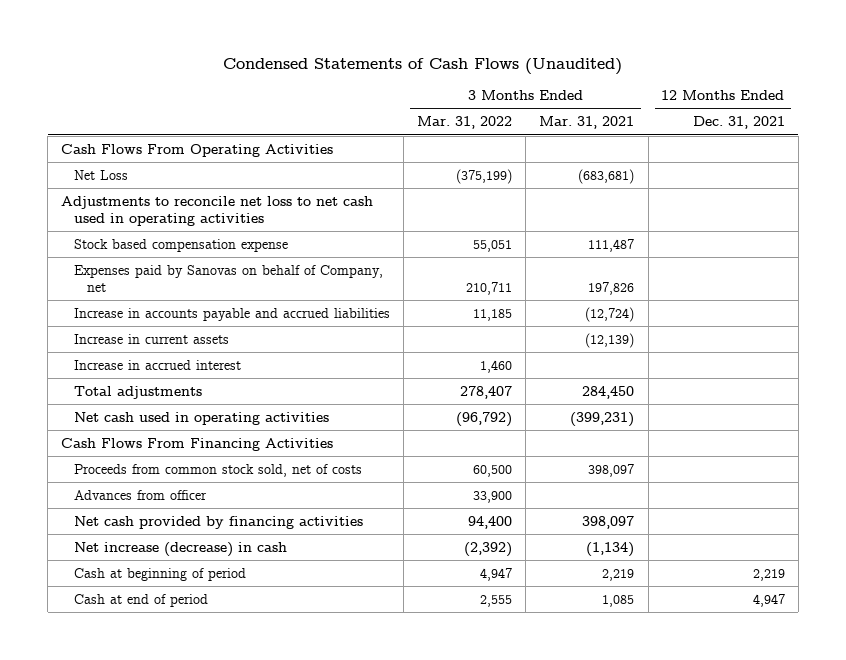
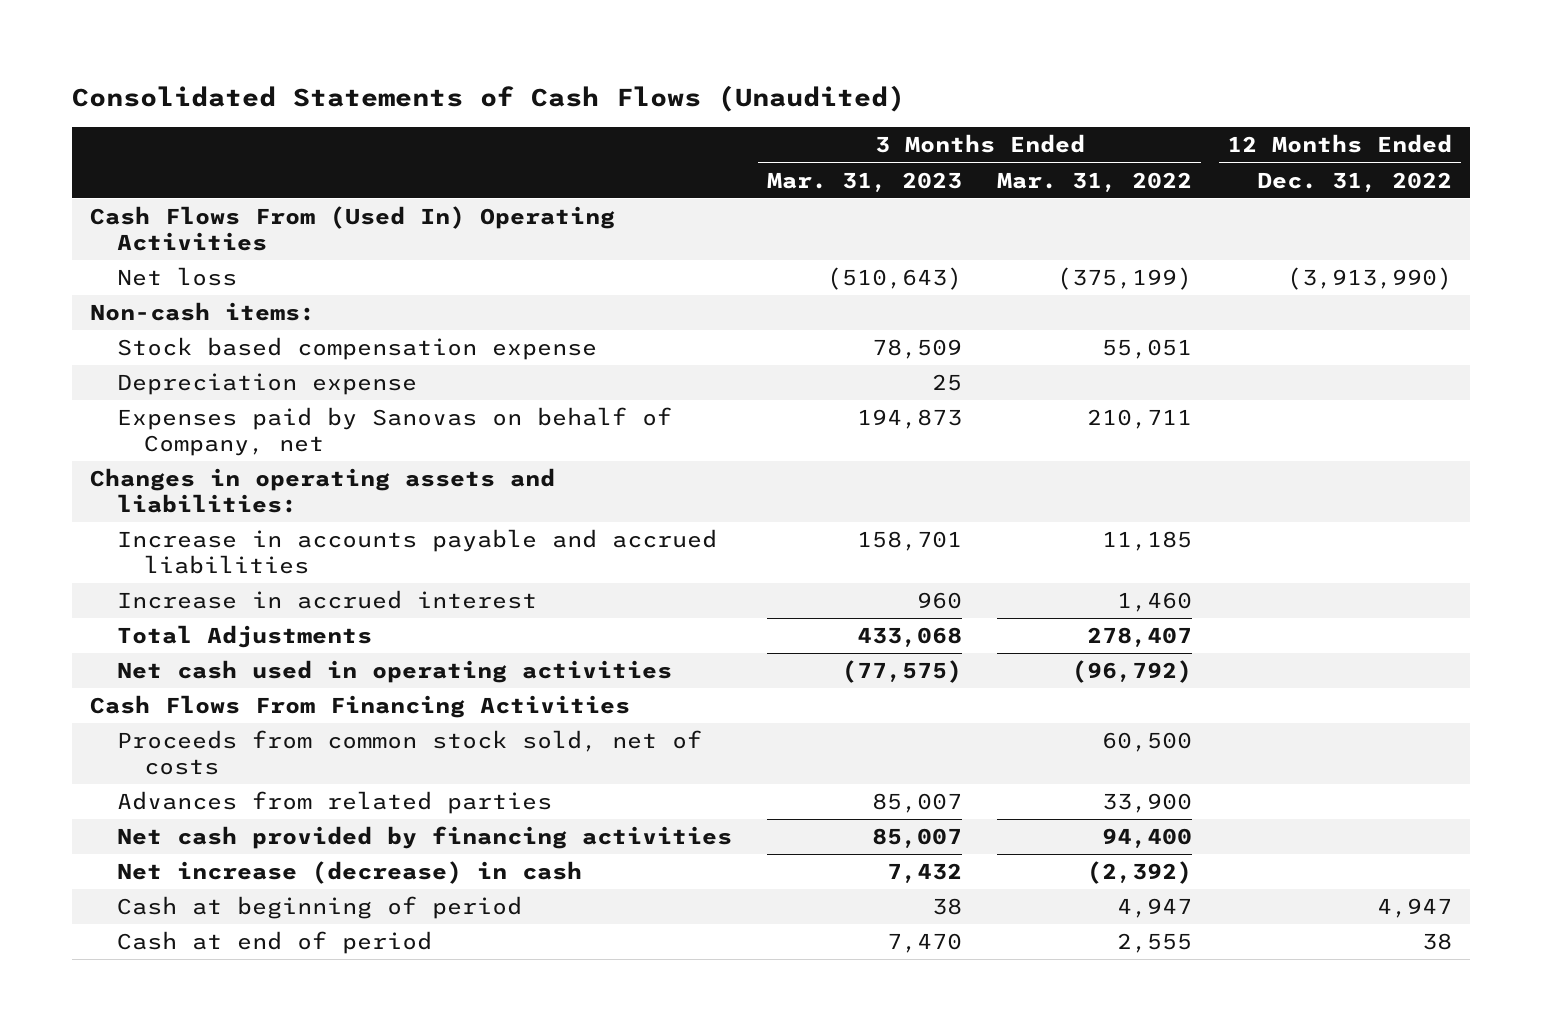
- Condensed Statements of Cash Flows (Unaudited)
+ Consolidated Statements of Cash Flows (Unaudited)
- | 3 Months Ended Mar. 31, 2022 | 3 Months Ended Mar. 31, 2021 | 12 Months Ended Dec. 31, 2021
+ | 3 Months Ended Mar. 31, 2023 | 3 Months Ended Mar. 31, 2022 | 12 Months Ended Dec. 31, 2022
- Cash Flows From Operating Activities
- Net Loss | (375,199) | (683,681) |
- Adjustments to reconcile net loss to net cash used in operating activities
+ Cash Flows From (Used In) Operating Activities
+ Net loss | (510,643) | (375,199) | (3,913,990)
+ Non-cash items:
+ Depreciation expense | 25 | |
+ Changes in operating assets and liabilities:
- Increase in current assets | | (12,139) |
- Total adjustments | 278,407 | 284,450 |
+ Total Adjustments | 433,068 | 278,407 |
- Advances from officer | 33,900 | |
+ Advances from related parties | 85,007 | 33,900 |

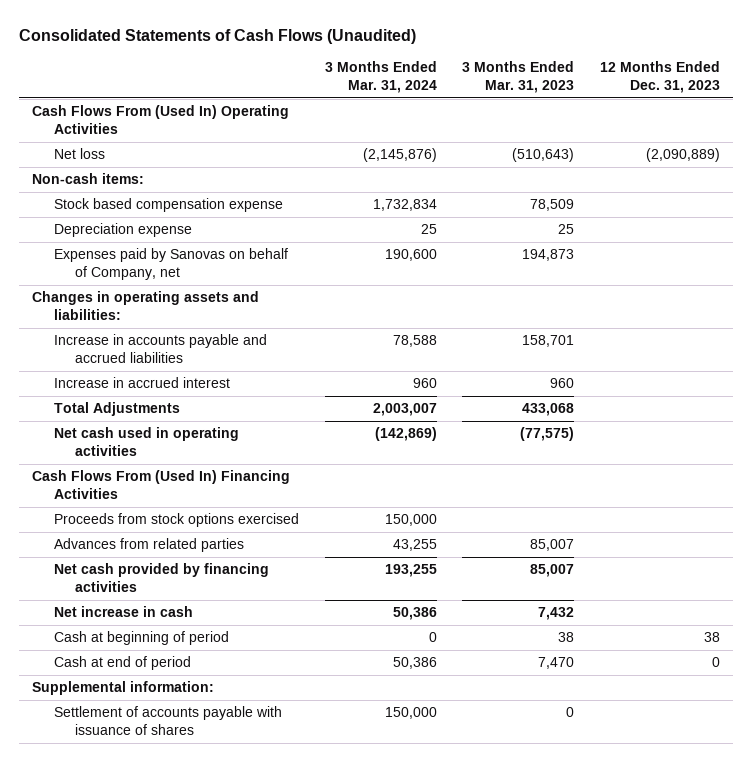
- | 3 Months Ended Mar. 31, 2023 | 3 Months Ended Mar. 31, 2022 | 12 Months Ended Dec. 31, 2022
+ | 3 Months Ended Mar. 31, 2024 | 3 Months Ended Mar. 31, 2023 | 12 Months Ended Dec. 31, 2023
- Cash Flows From Financing Activities
- Proceeds from common stock sold, net of costs | | 60,500 |
+ Cash Flows From (Used In) Financing Activities
+ Proceeds from stock options exercised | 150,000 | |
- Net increase (decrease) in cash | 7,432 | (2,392) |
+ Net increase in cash | 50,386 | 7,432 |
+ Supplemental information:
+ Settlement of accounts payable with issuance of shares | 150,000 | 0 |

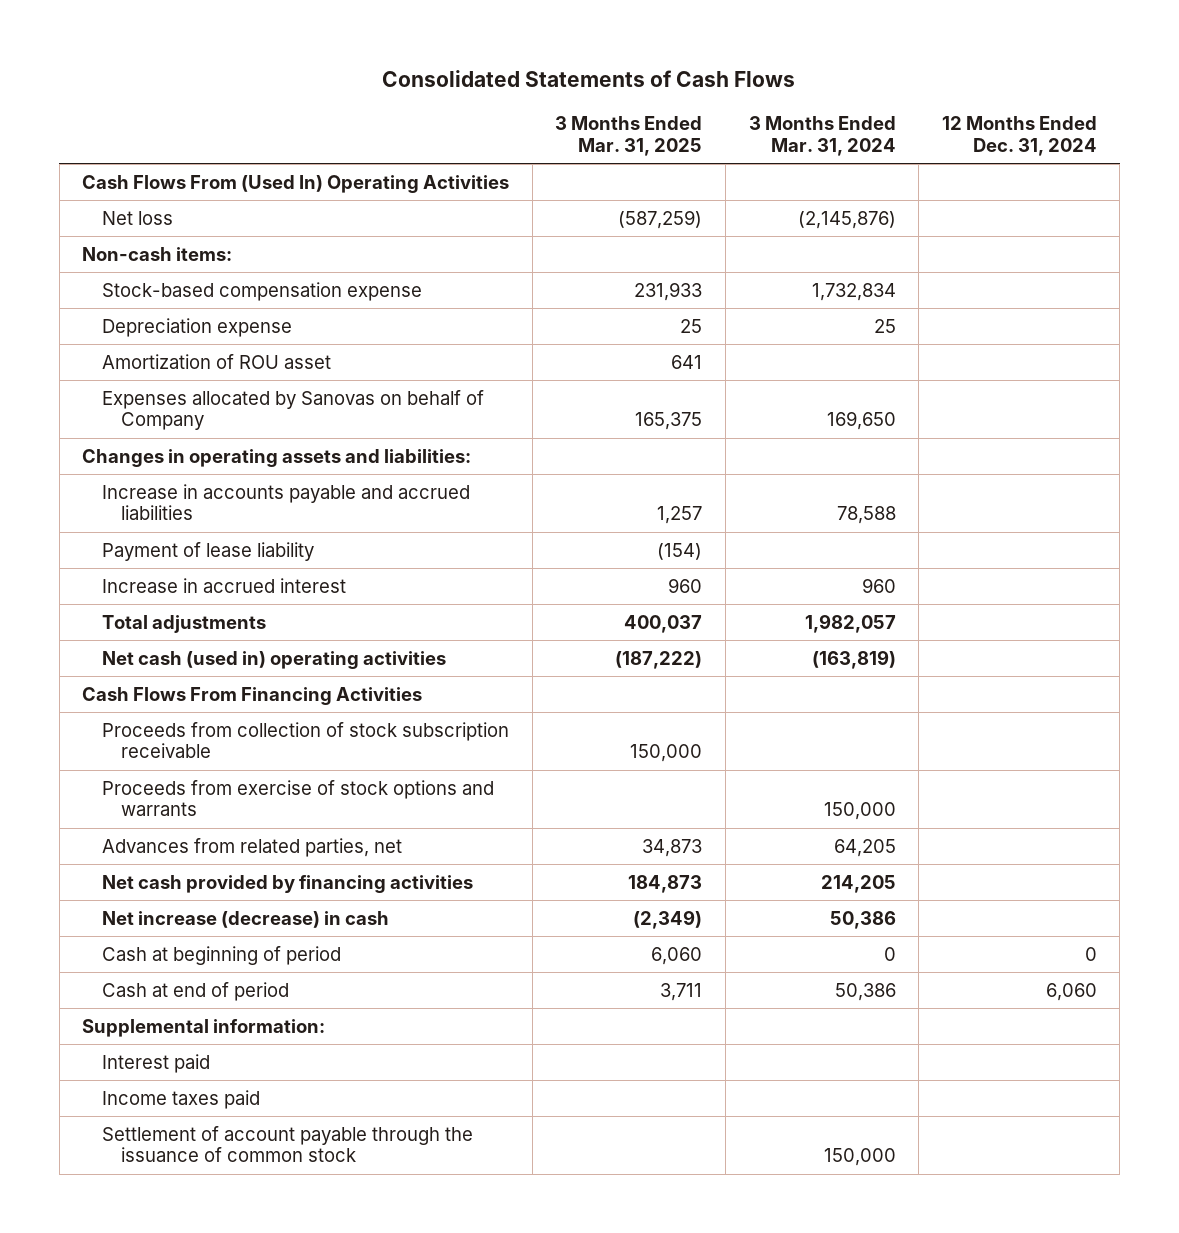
- Consolidated Statements of Cash Flows (Unaudited)
+ Consolidated Statements of Cash Flows
- | 3 Months Ended Mar. 31, 2024 | 3 Months Ended Mar. 31, 2023 | 12 Months Ended Dec. 31, 2023
+ | 3 Months Ended Mar. 31, 2025 | 3 Months Ended Mar. 31, 2024 | 12 Months Ended Dec. 31, 2024
- Stock based compensation expense | 1,732,834 | 78,509 |
+ Stock-based compensation expense | 231,933 | 1,732,834 |
- Expenses paid by Sanovas on behalf of Company, net | 190,600 | 194,873 |
+ Amortization of ROU asset | 641 | |
+ Expenses allocated by Sanovas on behalf of Company | 165,375 | 169,650 |
+ Payment of lease liability | (154) | |
- Total Adjustments | 2,003,007 | 433,068 |
- Net cash used in operating activities | (142,869) | (77,575) |
- Cash Flows From (Used In) Financing Activities
- Proceeds from stock options exercised | 150,000 | |
- Advances from related parties | 43,255 | 85,007 |
- Net cash provided by financing activities | 193,255 | 85,007 |
- Net increase in cash | 50,386 | 7,432 |
+ Total adjustments | 400,037 | 1,982,057 |
+ Net cash (used in) operating activities | (187,222) | (163,819) |
+ Cash Flows From Financing Activities
+ Proceeds from collection of stock subscription receivable | 150,000 | |
+ Proceeds from exercise of stock options and warrants | | 150,000 |
+ Advances from related parties, net | 34,873 | 64,205 |
+ Net cash provided by financing activities | 184,873 | 214,205 |
+ Net increase (decrease) in cash | (2,349) | 50,386 |
- Settlement of accounts payable with issuance of shares | 150,000 | 0 |
+ Interest paid
+ Income taxes paid
+ Settlement of account payable through the issuance of common stock | | 150,000 |

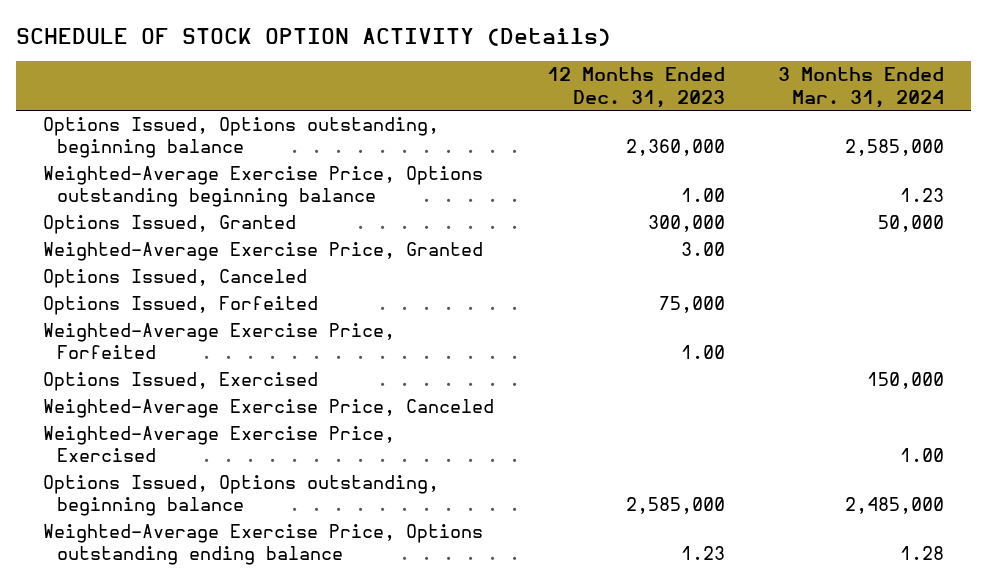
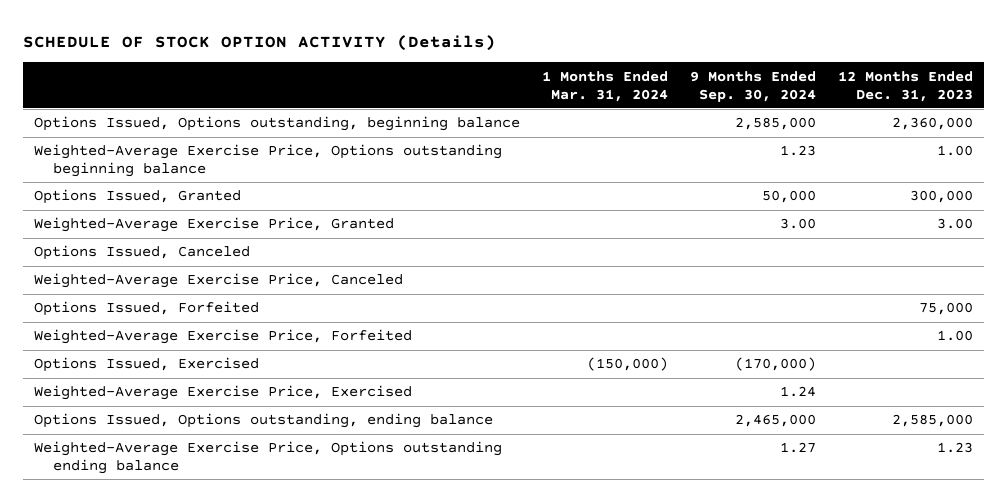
- | 12 Months Ended Dec. 31, 2023 | 3 Months Ended Mar. 31, 2024
+ | 1 Months Ended Mar. 31, 2024 | 9 Months Ended Sep. 30, 2024 | 12 Months Ended Dec. 31, 2023
moved up: Weighted-Average Exercise Price, Canceled
- Options Issued, Options outstanding, beginning balance | 2,585,000 | 2,485,000
+ Options Issued, Options outstanding, ending balance | | 2,465,000 | 2,585,000

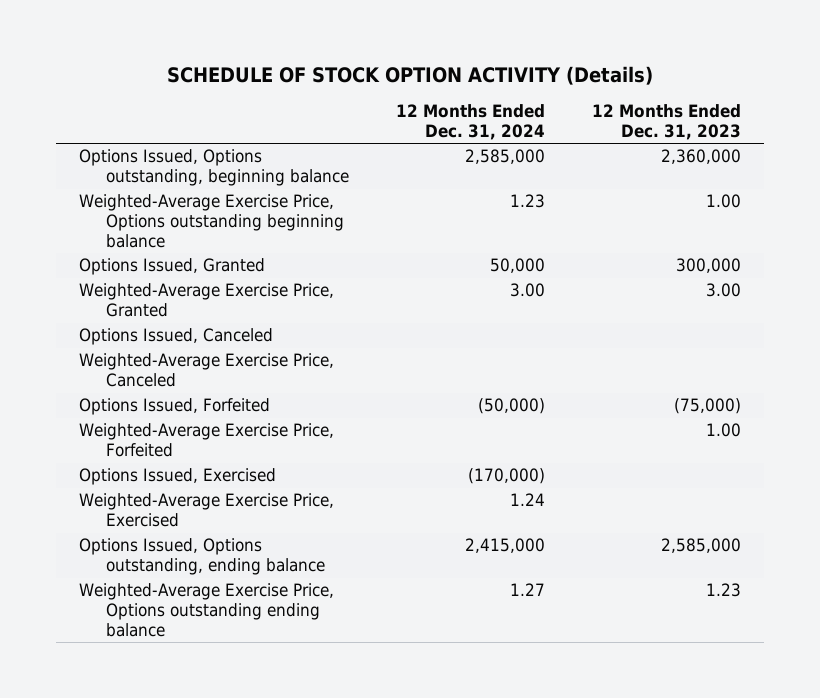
- | 1 Months Ended Mar. 31, 2024 | 9 Months Ended Sep. 30, 2024 | 12 Months Ended Dec. 31, 2023
+ | 12 Months Ended Dec. 31, 2024 | 12 Months Ended Dec. 31, 2023
- Options Issued, Forfeited | | | 75,000
+ Options Issued, Forfeited | (50,000) | (75,000)

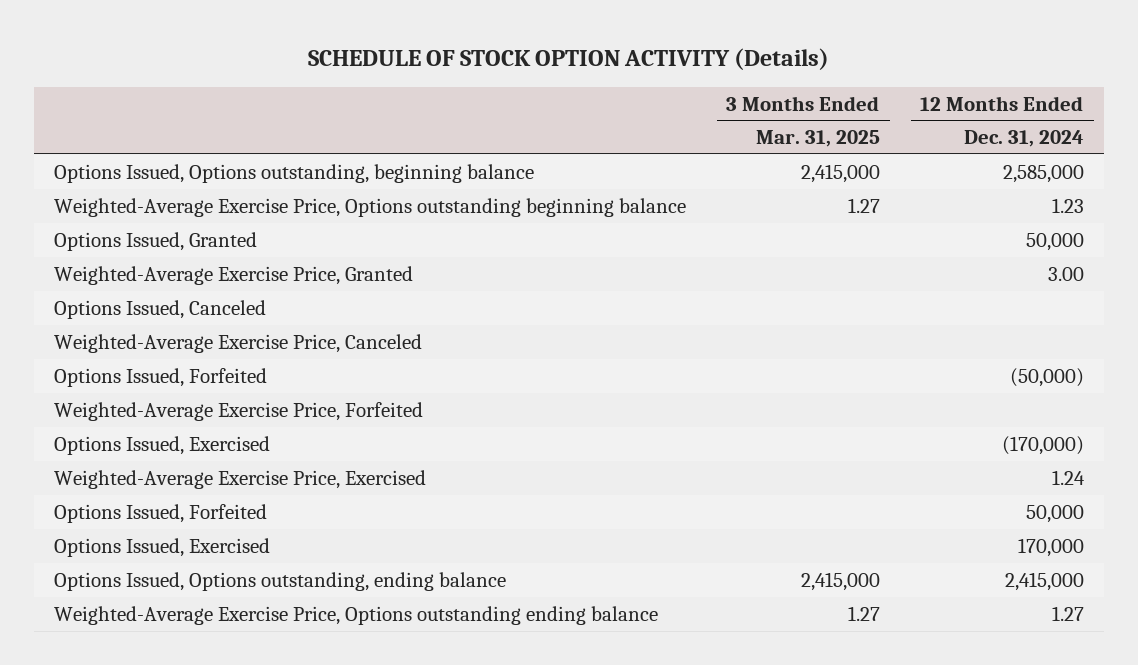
- | 12 Months Ended Dec. 31, 2024 | 12 Months Ended Dec. 31, 2023
+ | 3 Months Ended Mar. 31, 2025 | 12 Months Ended Dec. 31, 2024
+ Options Issued, Forfeited | | 50,000
+ Options Issued, Exercised | | 170,000

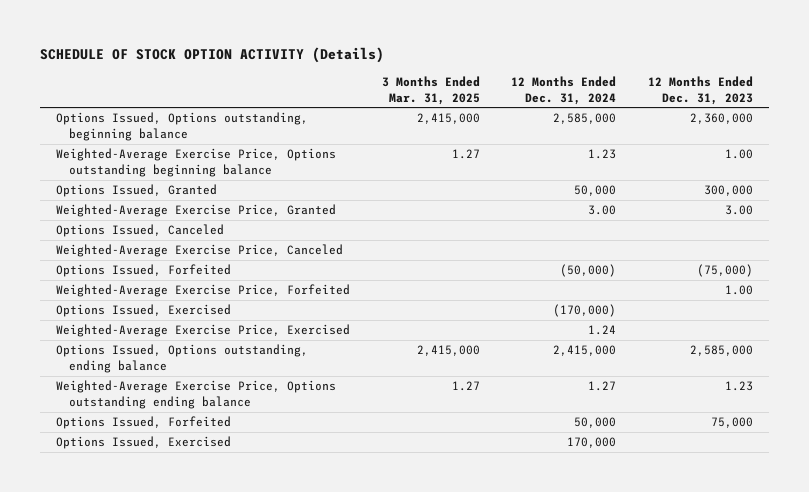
- | 3 Months Ended Mar. 31, 2025 | 12 Months Ended Dec. 31, 2024
+ | 3 Months Ended Mar. 31, 2025 | 12 Months Ended Dec. 31, 2024 | 12 Months Ended Dec. 31, 2023
moved down: Options Issued, Forfeited | | 50,000 | 75,000
moved down: Options Issued, Exercised | | 170,000 |

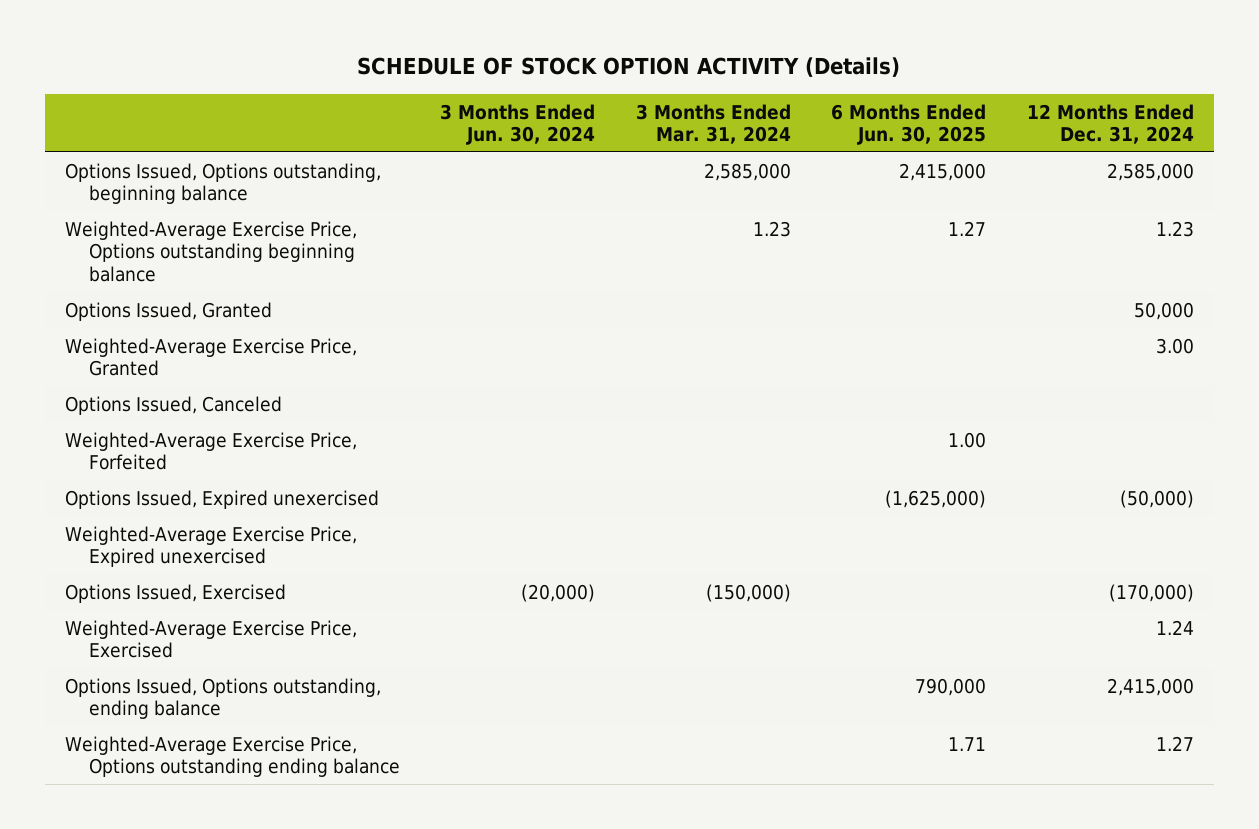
- | 3 Months Ended Mar. 31, 2025 | 12 Months Ended Dec. 31, 2024 | 12 Months Ended Dec. 31, 2023
+ | 3 Months Ended Jun. 30, 2024 | 3 Months Ended Mar. 31, 2024 | 6 Months Ended Jun. 30, 2025 | 12 Months Ended Dec. 31, 2024
- Weighted-Average Exercise Price, Canceled
- Options Issued, Forfeited | | (50,000) | (75,000)
+ Options Issued, Expired unexercised | | | (1,625,000) | (50,000)
+ Weighted-Average Exercise Price, Expired unexercised
- Options Issued, Forfeited | | 50,000 | 75,000
- Options Issued, Exercised | | 170,000 |

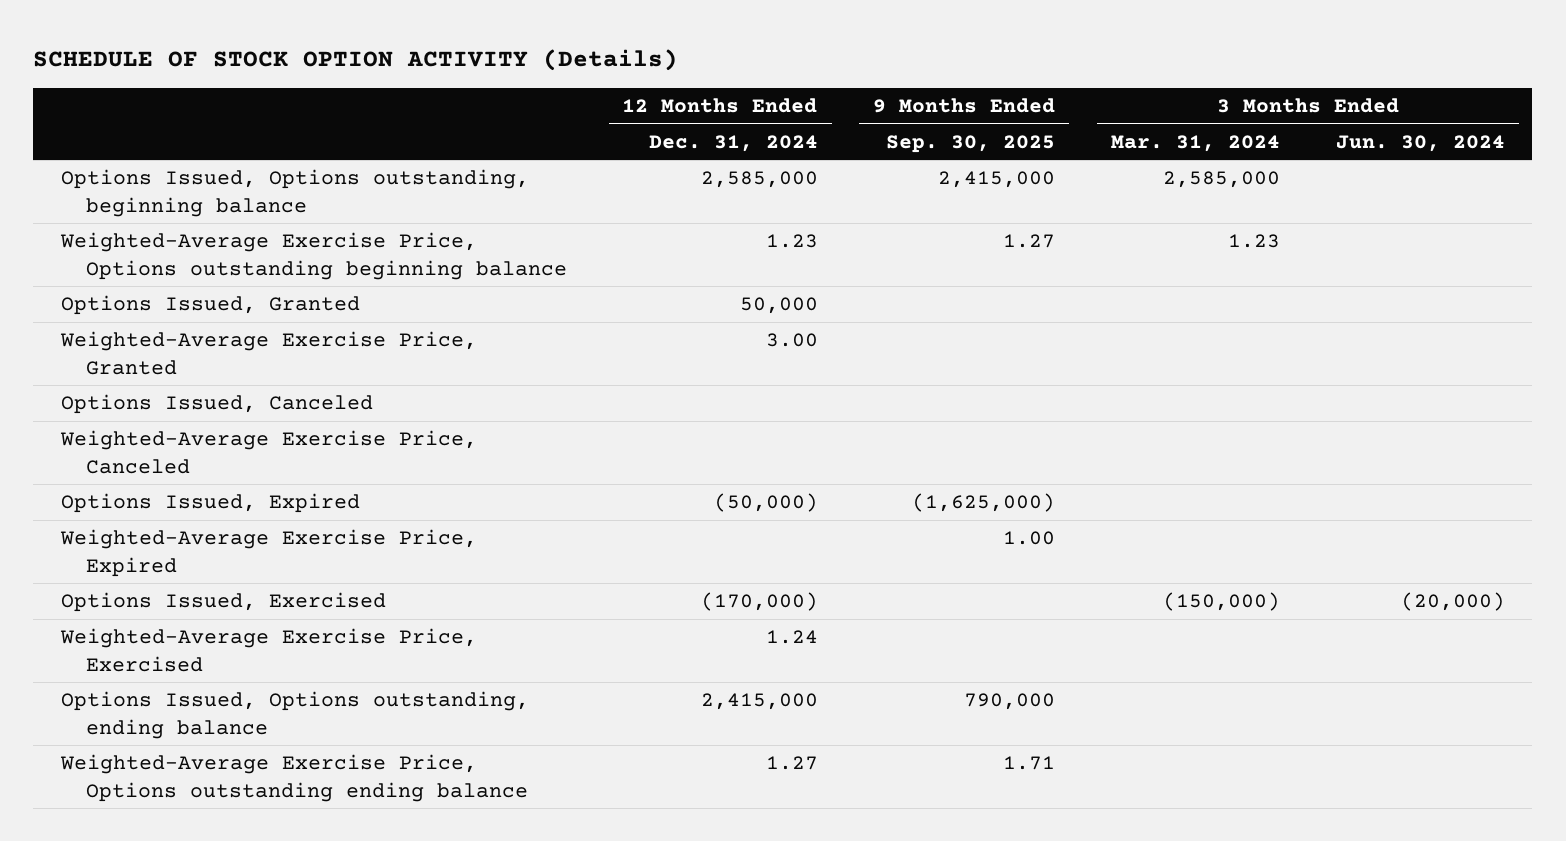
- | 3 Months Ended Jun. 30, 2024 | 3 Months Ended Mar. 31, 2024 | 6 Months Ended Jun. 30, 2025 | 12 Months Ended Dec. 31, 2024
+ | 12 Months Ended Dec. 31, 2024 | 9 Months Ended Sep. 30, 2025 | 3 Months Ended Mar. 31, 2024 | 3 Months Ended Jun. 30, 2024
- Weighted-Average Exercise Price, Forfeited | | | 1.00 |
- Options Issued, Expired unexercised | | | (1,625,000) | (50,000)
- Weighted-Average Exercise Price, Expired unexercised
+ Weighted-Average Exercise Price, Canceled
+ Options Issued, Expired | (50,000) | (1,625,000) | |
+ Weighted-Average Exercise Price, Expired | | 1.00 | |

